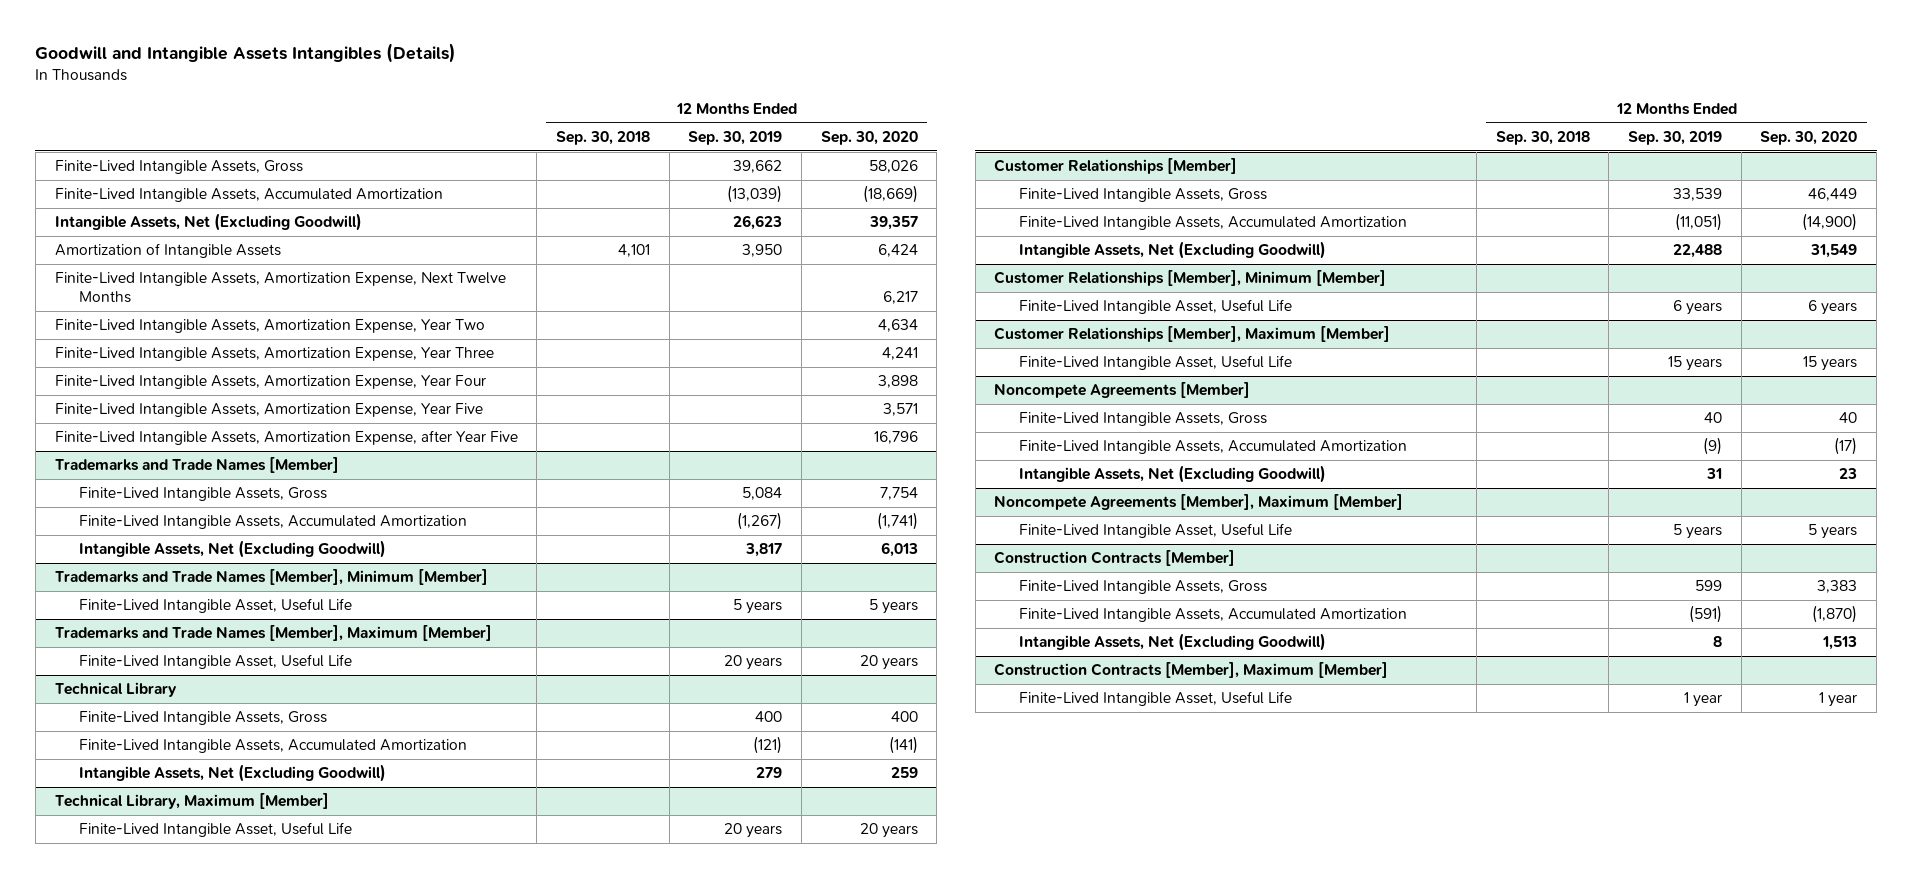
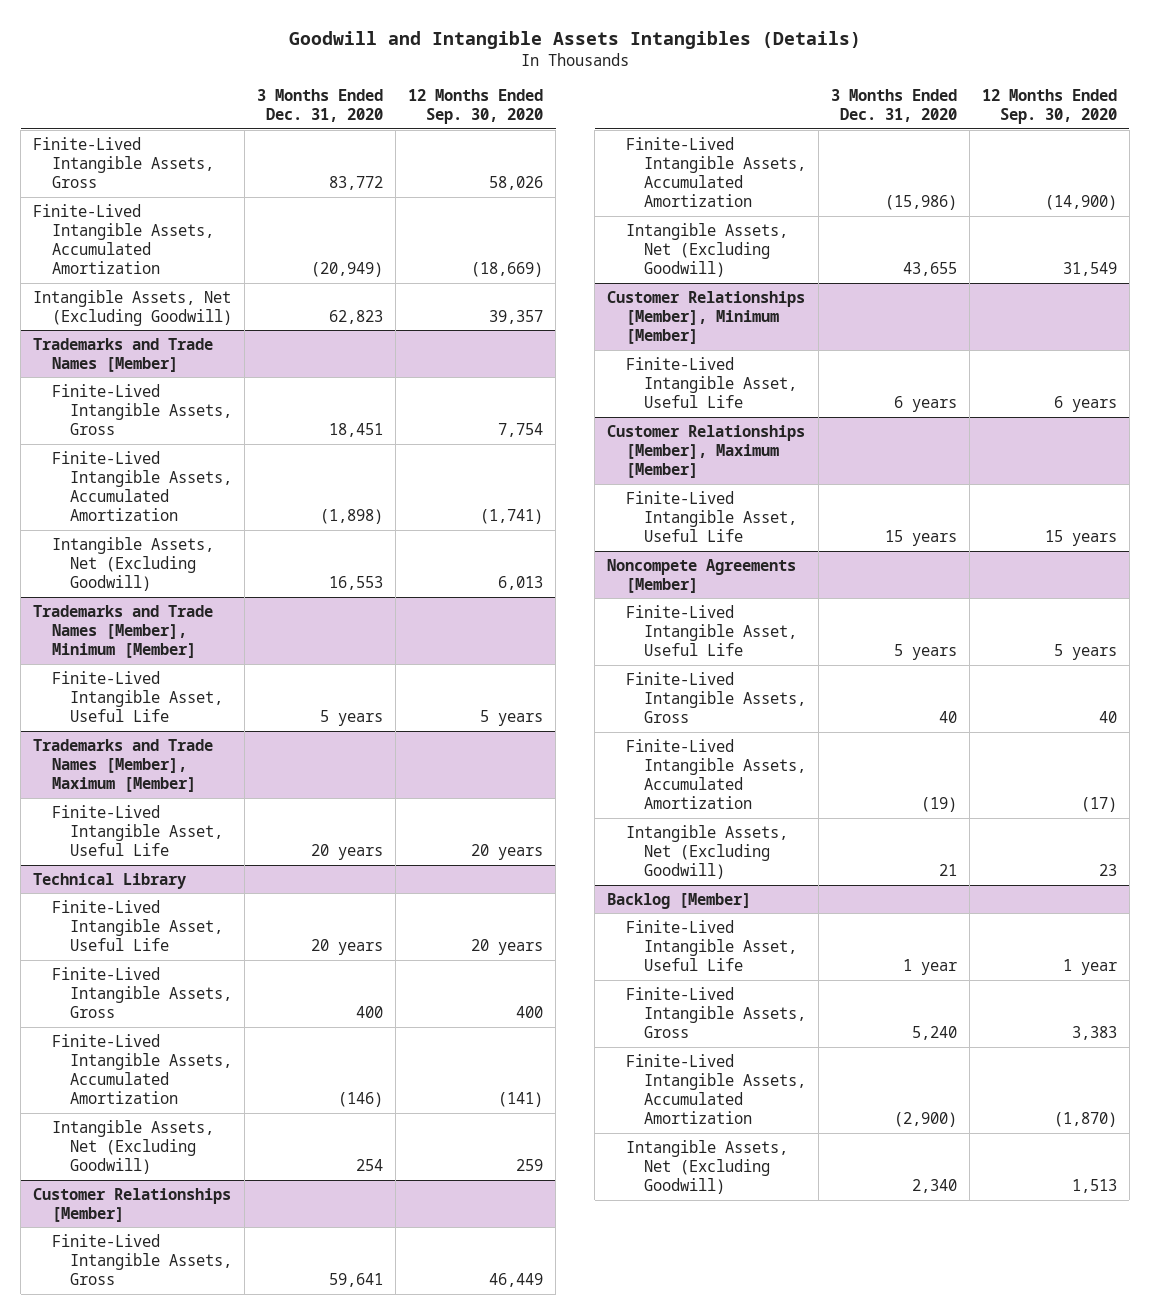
- | 12 Months Ended Sep. 30, 2018 | 12 Months Ended Sep. 30, 2019 | 12 Months Ended Sep. 30, 2020
+ | 3 Months Ended Dec. 31, 2020 | 12 Months Ended Sep. 30, 2020
- Amortization of Intangible Assets | 4,101 | 3,950 | 6,424
- Finite-Lived Intangible Assets, Amortization Expense, Next Twelve Months | | | 6,217
- Finite-Lived Intangible Assets, Amortization Expense, Year Two | | | 4,634
- Finite-Lived Intangible Assets, Amortization Expense, Year Three | | | 4,241
- Finite-Lived Intangible Assets, Amortization Expense, Year Four | | | 3,898
- Finite-Lived Intangible Assets, Amortization Expense, Year Five | | | 3,571
- Finite-Lived Intangible Assets, Amortization Expense, after Year Five | | | 16,796
@ Technical Library
+ Finite-Lived Intangible Asset, Useful Life | 20 years | 20 years
- Technical Library, Maximum [Member]
- Finite-Lived Intangible Asset, Useful Life | | 20 years | 20 years
@ Noncompete Agreements [Member]
+ Finite-Lived Intangible Asset, Useful Life | 5 years | 5 years
- Noncompete Agreements [Member], Maximum [Member]
- Finite-Lived Intangible Asset, Useful Life | | 5 years | 5 years
- Construction Contracts [Member]
+ Backlog [Member]
+ Finite-Lived Intangible Asset, Useful Life | 1 year | 1 year
- Construction Contracts [Member], Maximum [Member]
- Finite-Lived Intangible Asset, Useful Life | | 1 year | 1 year

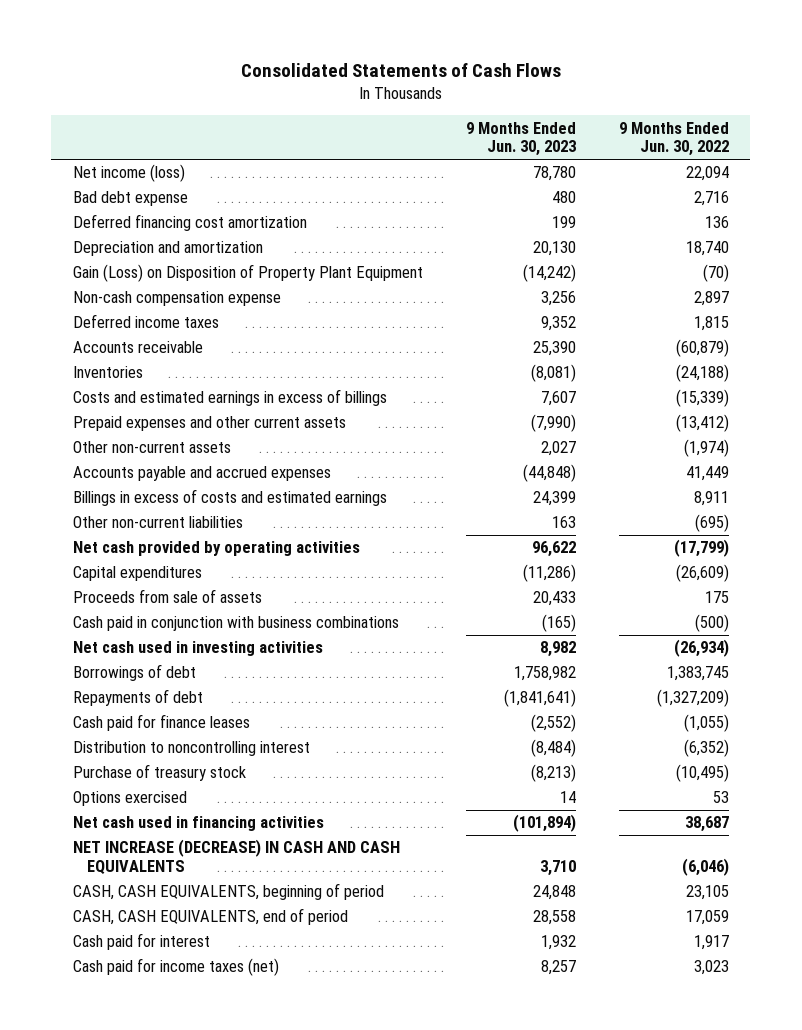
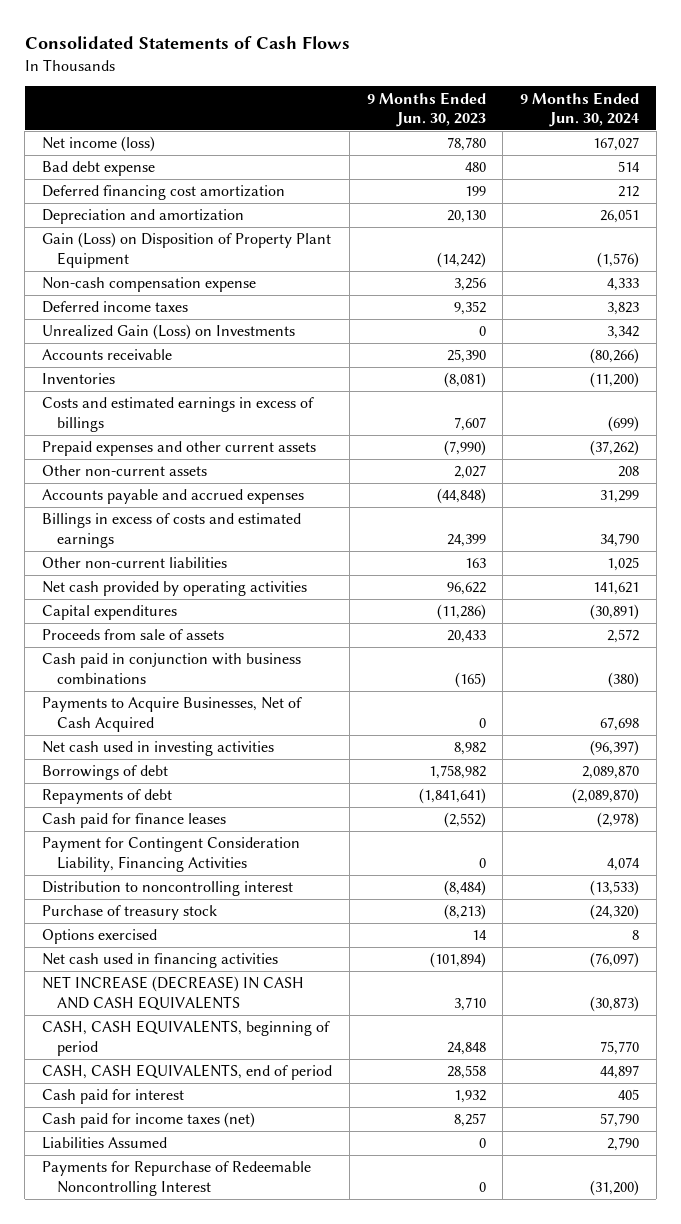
- | 9 Months Ended Jun. 30, 2023 | 9 Months Ended Jun. 30, 2022
+ | 9 Months Ended Jun. 30, 2023 | 9 Months Ended Jun. 30, 2024
+ Unrealized Gain (Loss) on Investments | 0 | 3,342
+ Payments to Acquire Businesses, Net of Cash Acquired | 0 | 67,698
+ Payment for Contingent Consideration Liability, Financing Activities | 0 | 4,074
+ Liabilities Assumed | 0 | 2,790
+ Payments for Repurchase of Redeemable Noncontrolling Interest | 0 | (31,200)

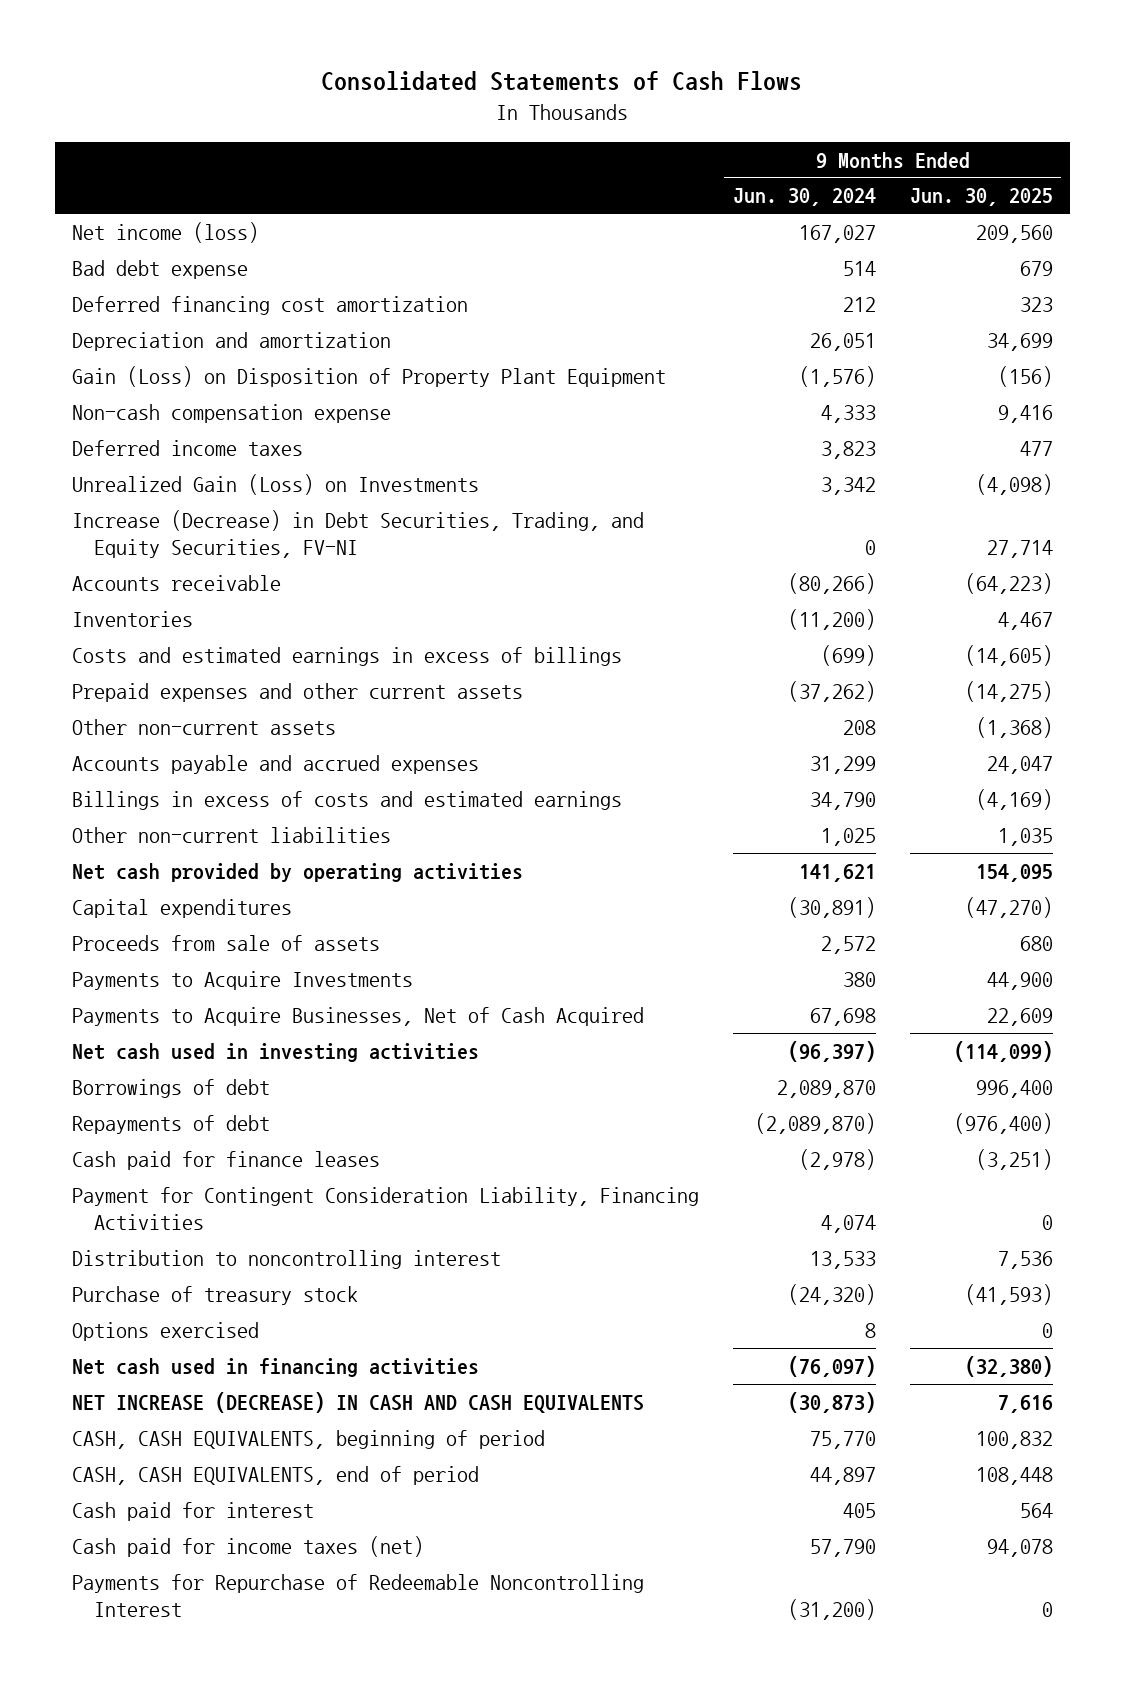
- | 9 Months Ended Jun. 30, 2023 | 9 Months Ended Jun. 30, 2024
+ | 9 Months Ended Jun. 30, 2024 | 9 Months Ended Jun. 30, 2025
+ Increase (Decrease) in Debt Securities, Trading, and Equity Securities, FV-NI | 0 | 27,714
- Cash paid in conjunction with business combinations | (165) | (380)
+ Payments to Acquire Investments | 380 | 44,900
- Distribution to noncontrolling interest | (8,484) | (13,533)
+ Distribution to noncontrolling interest | 13,533 | 7,536
- Liabilities Assumed | 0 | 2,790

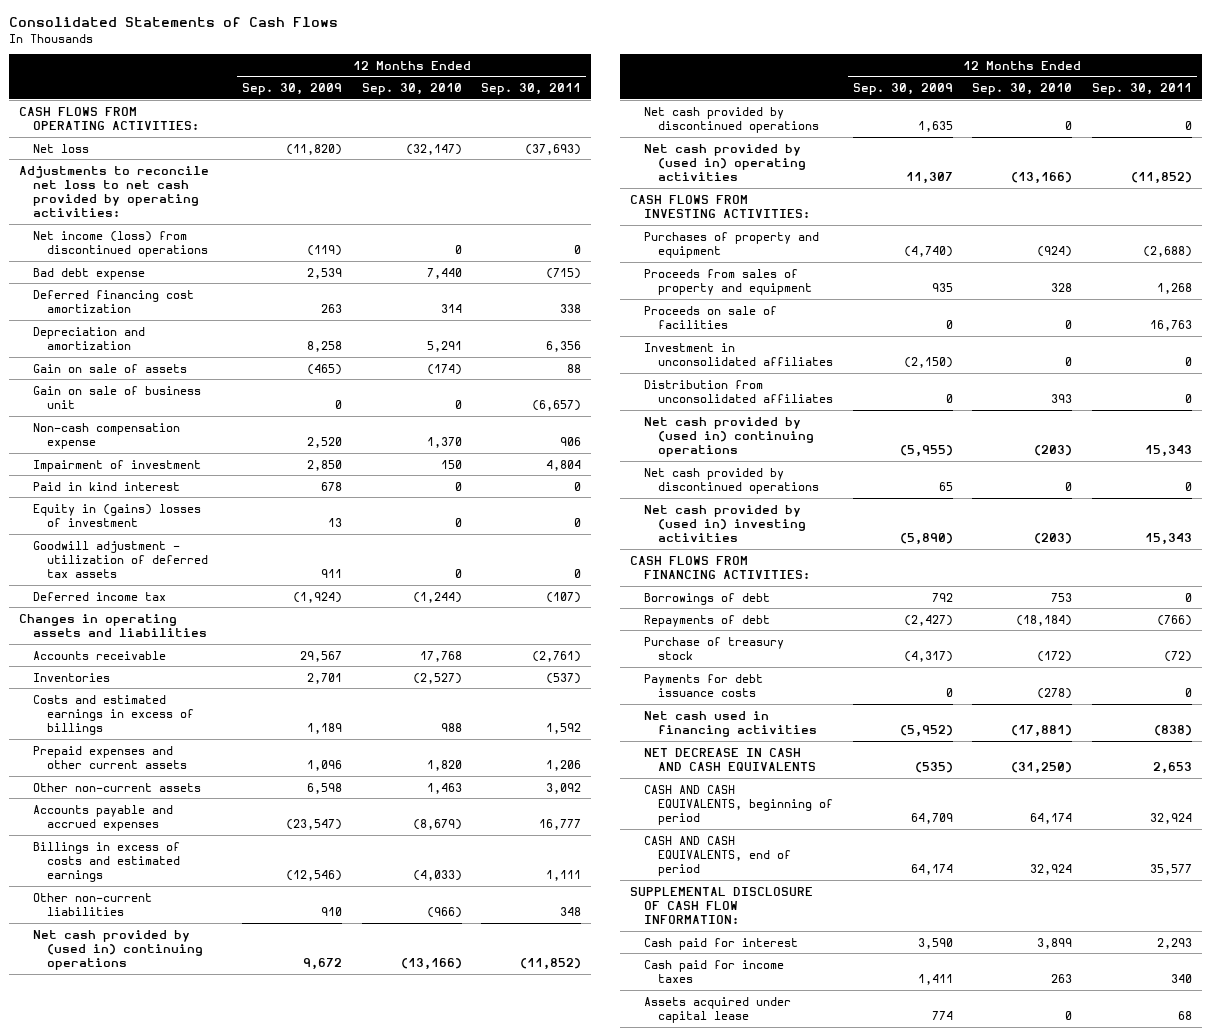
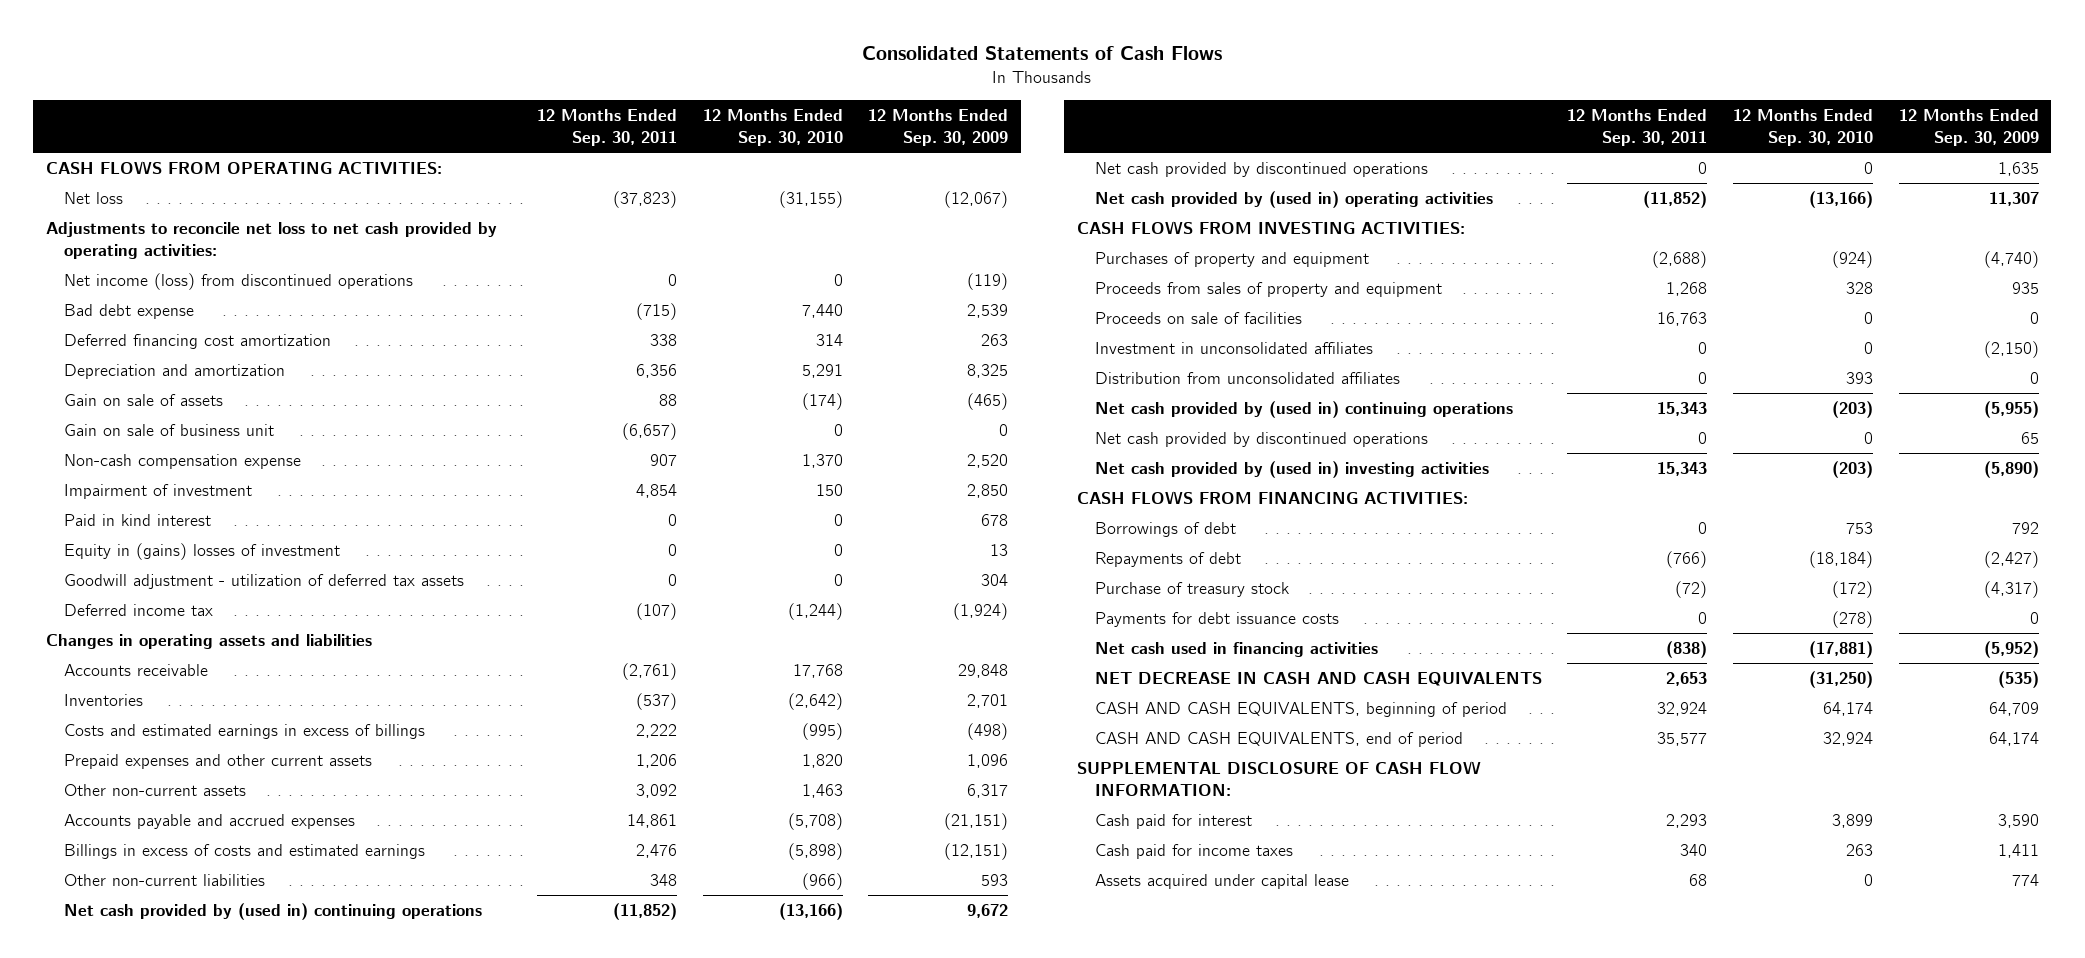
- | 12 Months Ended Sep. 30, 2009 | 12 Months Ended Sep. 30, 2010 | 12 Months Ended Sep. 30, 2011
+ | 12 Months Ended Sep. 30, 2011 | 12 Months Ended Sep. 30, 2010 | 12 Months Ended Sep. 30, 2009
- Net loss | (11,820) | (32,147) | (37,693)
+ Net loss | (37,823) | (31,155) | (12,067)
- Depreciation and amortization | 8,258 | 5,291 | 6,356
+ Depreciation and amortization | 6,356 | 5,291 | 8,325
- Non-cash compensation expense | 2,520 | 1,370 | 906
- Impairment of investment | 2,850 | 150 | 4,804
+ Non-cash compensation expense | 907 | 1,370 | 2,520
+ Impairment of investment | 4,854 | 150 | 2,850
- Goodwill adjustment - utilization of deferred tax assets | 911 | 0 | 0
+ Goodwill adjustment - utilization of deferred tax assets | 0 | 0 | 304
- Accounts receivable | 29,567 | 17,768 | (2,761)
- Inventories | 2,701 | (2,527) | (537)
- Costs and estimated earnings in excess of billings | 1,189 | 988 | 1,592
+ Accounts receivable | (2,761) | 17,768 | 29,848
+ Inventories | (537) | (2,642) | 2,701
+ Costs and estimated earnings in excess of billings | 2,222 | (995) | (498)
- Other non-current assets | 6,598 | 1,463 | 3,092
- Accounts payable and accrued expenses | (23,547) | (8,679) | 16,777
- Billings in excess of costs and estimated earnings | (12,546) | (4,033) | 1,111
- Other non-current liabilities | 910 | (966) | 348
+ Other non-current assets | 3,092 | 1,463 | 6,317
+ Accounts payable and accrued expenses | 14,861 | (5,708) | (21,151)
+ Billings in excess of costs and estimated earnings | 2,476 | (5,898) | (12,151)
+ Other non-current liabilities | 348 | (966) | 593

